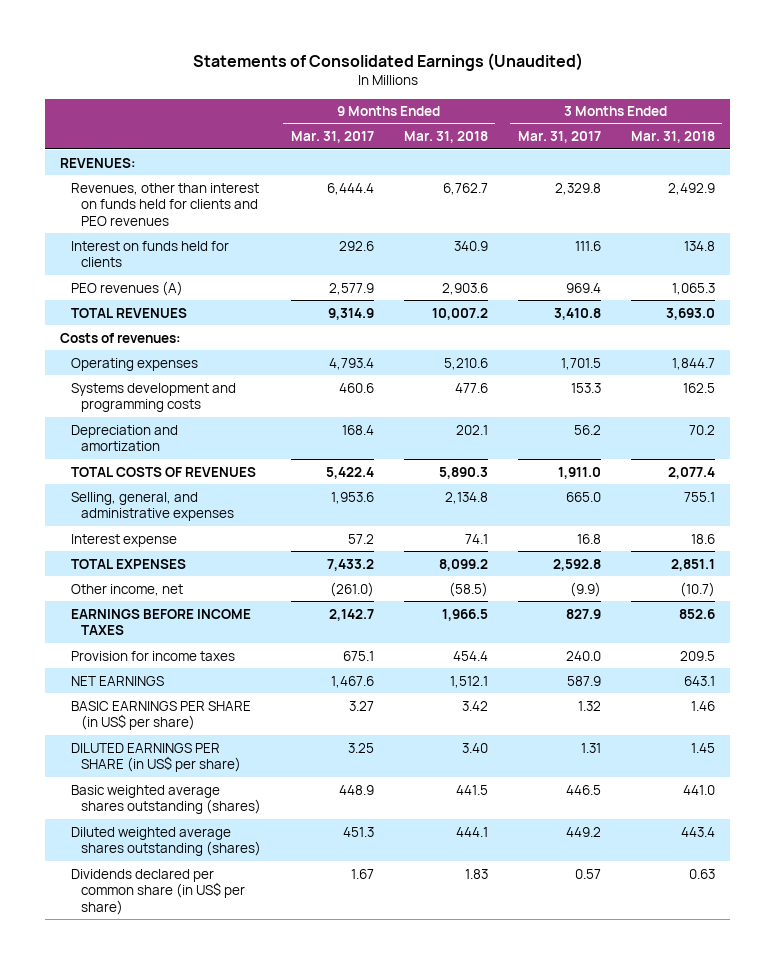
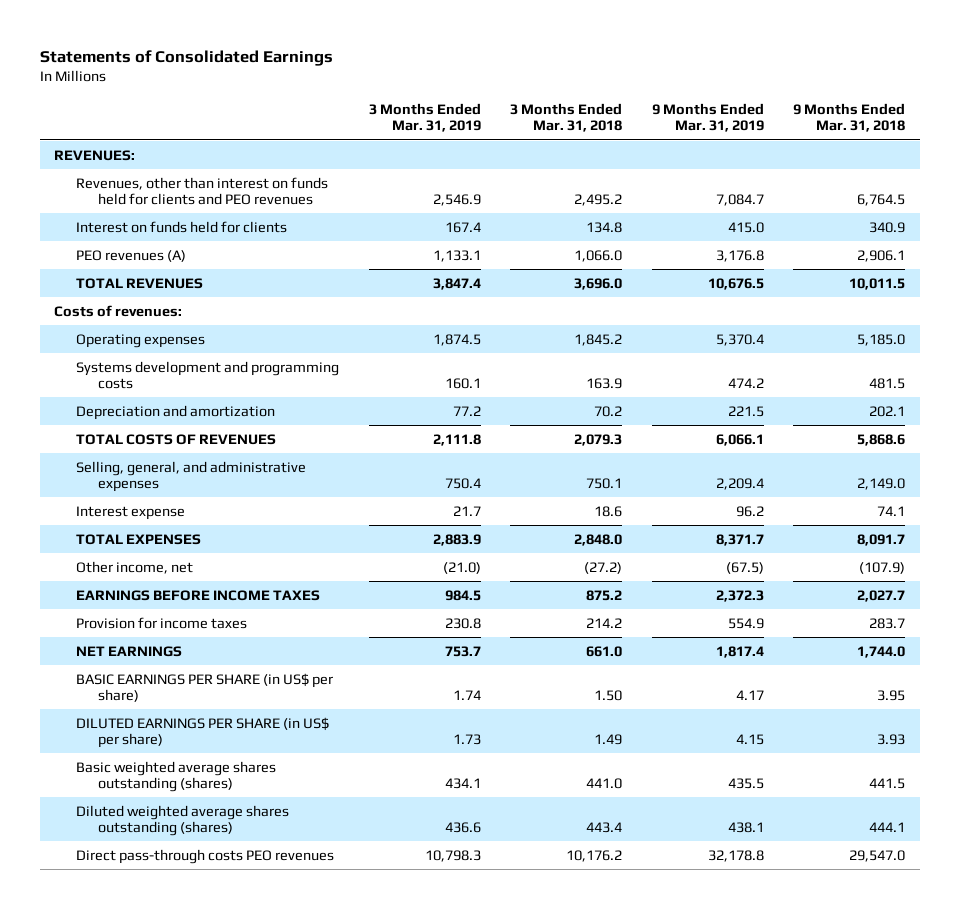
- Statements of Consolidated Earnings (Unaudited)
+ Statements of Consolidated Earnings
- | 9 Months Ended Mar. 31, 2017 | 9 Months Ended Mar. 31, 2018 | 3 Months Ended Mar. 31, 2017 | 3 Months Ended Mar. 31, 2018
+ | 3 Months Ended Mar. 31, 2019 | 3 Months Ended Mar. 31, 2018 | 9 Months Ended Mar. 31, 2019 | 9 Months Ended Mar. 31, 2018
- Revenues, other than interest on funds held for clients and PEO revenues | 6,444.4 | 6,762.7 | 2,329.8 | 2,492.9
+ Revenues, other than interest on funds held for clients and PEO revenues | 2,546.9 | 2,495.2 | 7,084.7 | 6,764.5
- PEO revenues (A) | 2,577.9 | 2,903.6 | 969.4 | 1,065.3
- TOTAL REVENUES | 9,314.9 | 10,007.2 | 3,410.8 | 3,693.0
+ PEO revenues (A) | 1,133.1 | 1,066.0 | 3,176.8 | 2,906.1
+ TOTAL REVENUES | 3,847.4 | 3,696.0 | 10,676.5 | 10,011.5
- Operating expenses | 4,793.4 | 5,210.6 | 1,701.5 | 1,844.7
- Systems development and programming costs | 460.6 | 477.6 | 153.3 | 162.5
+ Operating expenses | 1,874.5 | 1,845.2 | 5,370.4 | 5,185.0
+ Systems development and programming costs | 160.1 | 163.9 | 474.2 | 481.5
- TOTAL COSTS OF REVENUES | 5,422.4 | 5,890.3 | 1,911.0 | 2,077.4
- Selling, general, and administrative expenses | 1,953.6 | 2,134.8 | 665.0 | 755.1
+ TOTAL COSTS OF REVENUES | 2,111.8 | 2,079.3 | 6,066.1 | 5,868.6
+ Selling, general, and administrative expenses | 750.4 | 750.1 | 2,209.4 | 2,149.0
- TOTAL EXPENSES | 7,433.2 | 8,099.2 | 2,592.8 | 2,851.1
- Other income, net | (261.0) | (58.5) | (9.9) | (10.7)
- EARNINGS BEFORE INCOME TAXES | 2,142.7 | 1,966.5 | 827.9 | 852.6
- Provision for income taxes | 675.1 | 454.4 | 240.0 | 209.5
- NET EARNINGS | 1,467.6 | 1,512.1 | 587.9 | 643.1
- BASIC EARNINGS PER SHARE (in US$ per share) | 3.27 | 3.42 | 1.32 | 1.46
- DILUTED EARNINGS PER SHARE (in US$ per share) | 3.25 | 3.40 | 1.31 | 1.45
+ TOTAL EXPENSES | 2,883.9 | 2,848.0 | 8,371.7 | 8,091.7
+ Other income, net | (21.0) | (27.2) | (67.5) | (107.9)
+ EARNINGS BEFORE INCOME TAXES | 984.5 | 875.2 | 2,372.3 | 2,027.7
+ Provision for income taxes | 230.8 | 214.2 | 554.9 | 283.7
+ NET EARNINGS | 753.7 | 661.0 | 1,817.4 | 1,744.0
+ BASIC EARNINGS PER SHARE (in US$ per share) | 1.74 | 1.50 | 4.17 | 3.95
+ DILUTED EARNINGS PER SHARE (in US$ per share) | 1.73 | 1.49 | 4.15 | 3.93
- Dividends declared per common share (in US$ per share) | 1.67 | 1.83 | 0.57 | 0.63
+ Direct pass-through costs PEO revenues | 10,798.3 | 10,176.2 | 32,178.8 | 29,547.0

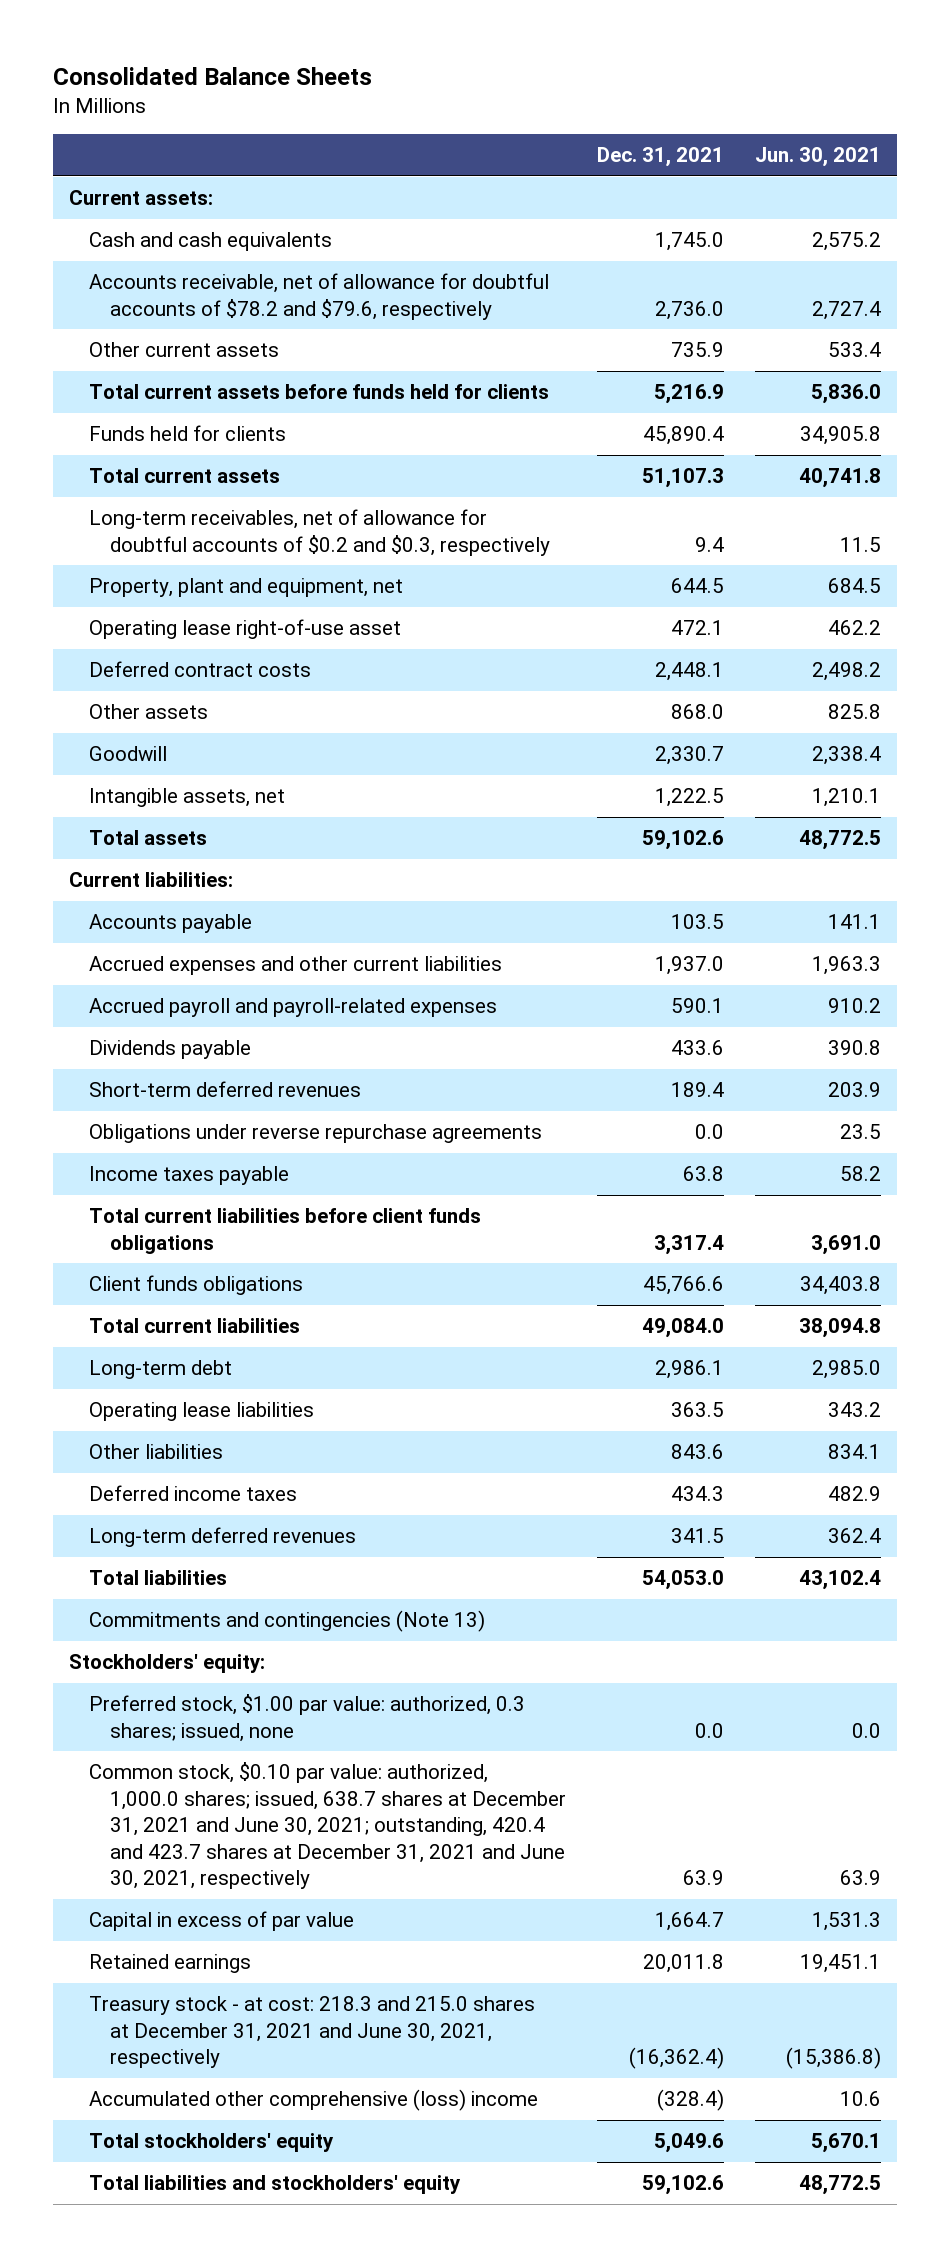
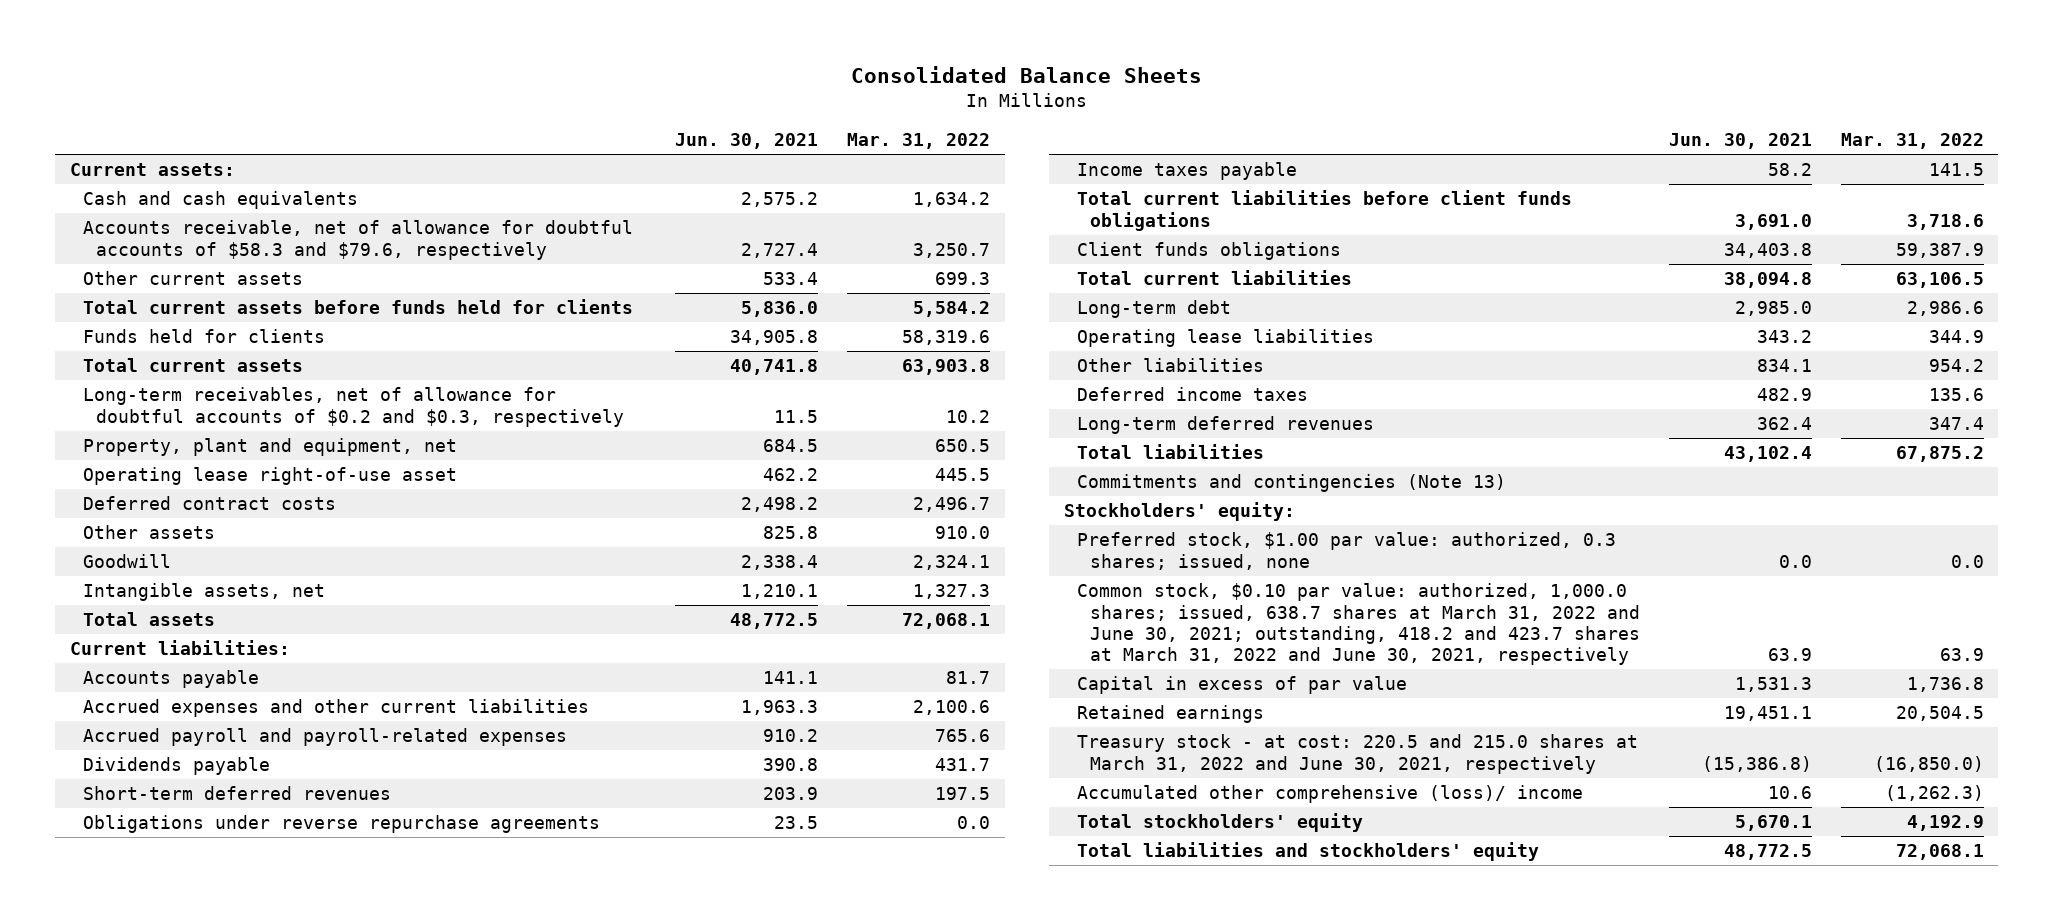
- | Dec. 31, 2021 | Jun. 30, 2021
+ | Jun. 30, 2021 | Mar. 31, 2022
- Accounts receivable, net of allowance for doubtful accounts of $78.2 and $79.6, respectively | 2,736.0 | 2,727.4
+ Accounts receivable, net of allowance for doubtful accounts of $58.3 and $79.6, respectively | 2,727.4 | 3,250.7
- Common stock, $0.10 par value: authorized, 1,000.0 shares; issued, 638.7 shares at December 31, 2021 and June 30, 2021; outstanding, 420.4 and 423.7 shares at December 31, 2021 and June 30, 2021, respectively | 63.9 | 63.9
+ Common stock, $0.10 par value: authorized, 1,000.0 shares; issued, 638.7 shares at March 31, 2022 and June 30, 2021; outstanding, 418.2 and 423.7 shares at March 31, 2022 and June 30, 2021, respectively | 63.9 | 63.9
- Treasury stock - at cost: 218.3 and 215.0 shares at December 31, 2021 and June 30, 2021, respectively | (16,362.4) | (15,386.8)
- Accumulated other comprehensive (loss) income | (328.4) | 10.6
+ Treasury stock - at cost: 220.5 and 215.0 shares at March 31, 2022 and June 30, 2021, respectively | (15,386.8) | (16,850.0)
+ Accumulated other comprehensive (loss)/ income | 10.6 | (1,262.3)

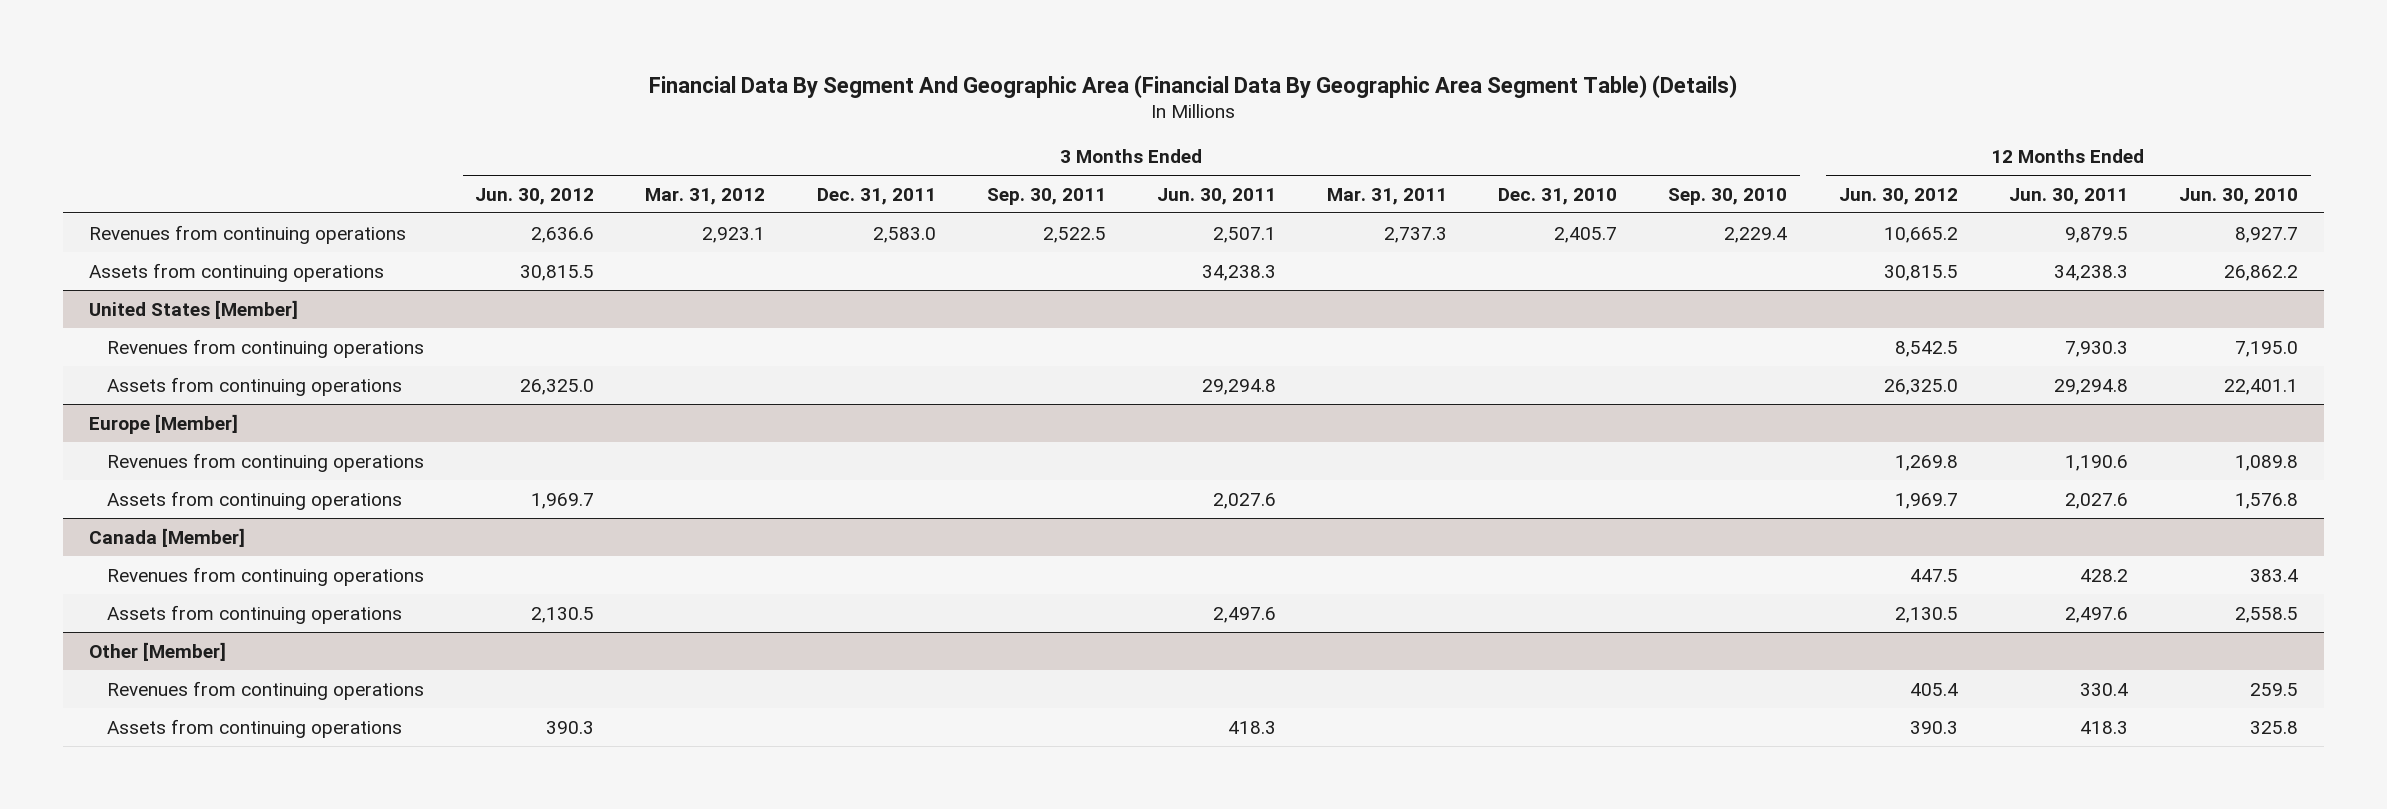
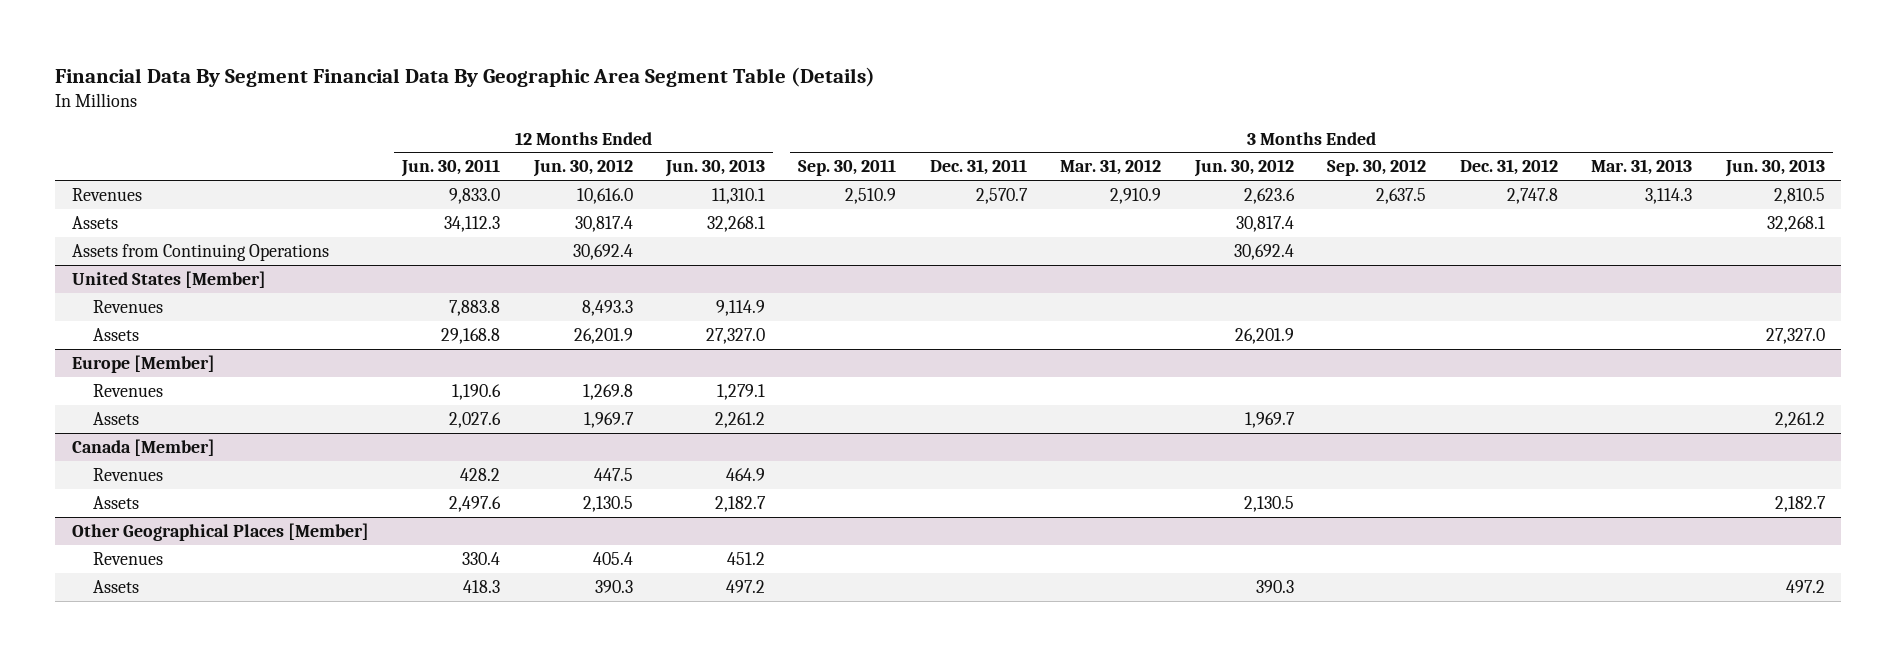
- Financial Data By Segment And Geographic Area (Financial Data By Geographic Area Segment Table) (Details)
+ Financial Data By Segment Financial Data By Geographic Area Segment Table (Details)
- | 3 Months Ended Jun. 30, 2012 | 3 Months Ended Mar. 31, 2012 | 3 Months Ended Dec. 31, 2011 | 3 Months Ended Sep. 30, 2011 | 3 Months Ended Jun. 30, 2011 | 3 Months Ended Mar. 31, 2011 | 3 Months Ended Dec. 31, 2010 | 3 Months Ended Sep. 30, 2010 | 12 Months Ended Jun. 30, 2012 | 12 Months Ended Jun. 30, 2011 | 12 Months Ended Jun. 30, 2010
+ | 12 Months Ended Jun. 30, 2011 | 12 Months Ended Jun. 30, 2012 | 12 Months Ended Jun. 30, 2013 | 3 Months Ended Sep. 30, 2011 | 3 Months Ended Dec. 31, 2011 | 3 Months Ended Mar. 31, 2012 | 3 Months Ended Jun. 30, 2012 | 3 Months Ended Sep. 30, 2012 | 3 Months Ended Dec. 31, 2012 | 3 Months Ended Mar. 31, 2013 | 3 Months Ended Jun. 30, 2013
- Revenues from continuing operations | 2,636.6 | 2,923.1 | 2,583.0 | 2,522.5 | 2,507.1 | 2,737.3 | 2,405.7 | 2,229.4 | 10,665.2 | 9,879.5 | 8,927.7
- Assets from continuing operations | 30,815.5 | | | | 34,238.3 | | | | 30,815.5 | 34,238.3 | 26,862.2
+ Revenues | 9,833.0 | 10,616.0 | 11,310.1 | 2,510.9 | 2,570.7 | 2,910.9 | 2,623.6 | 2,637.5 | 2,747.8 | 3,114.3 | 2,810.5
+ Assets | 34,112.3 | 30,817.4 | 32,268.1 | | | | 30,817.4 | | | | 32,268.1
+ Assets from Continuing Operations | | 30,692.4 | | | | | 30,692.4 | | | |
@ United States [Member]
- Revenues from continuing operations | | | | | | | | | 8,542.5 | 7,930.3 | 7,195.0
- Assets from continuing operations | 26,325.0 | | | | 29,294.8 | | | | 26,325.0 | 29,294.8 | 22,401.1
+ Revenues | 7,883.8 | 8,493.3 | 9,114.9 | | | | | | | |
+ Assets | 29,168.8 | 26,201.9 | 27,327.0 | | | | 26,201.9 | | | | 27,327.0
@ Europe [Member]
- Revenues from continuing operations | | | | | | | | | 1,269.8 | 1,190.6 | 1,089.8
- Assets from continuing operations | 1,969.7 | | | | 2,027.6 | | | | 1,969.7 | 2,027.6 | 1,576.8
+ Revenues | 1,190.6 | 1,269.8 | 1,279.1 | | | | | | | |
+ Assets | 2,027.6 | 1,969.7 | 2,261.2 | | | | 1,969.7 | | | | 2,261.2
@ Canada [Member]
- Revenues from continuing operations | | | | | | | | | 447.5 | 428.2 | 383.4
- Assets from continuing operations | 2,130.5 | | | | 2,497.6 | | | | 2,130.5 | 2,497.6 | 2,558.5
- Other [Member]
- Revenues from continuing operations | | | | | | | | | 405.4 | 330.4 | 259.5
- Assets from continuing operations | 390.3 | | | | 418.3 | | | | 390.3 | 418.3 | 325.8
@ Canada [Member]
+ Revenues | 428.2 | 447.5 | 464.9 | | | | | | | |
+ Assets | 2,497.6 | 2,130.5 | 2,182.7 | | | | 2,130.5 | | | | 2,182.7
+ Other Geographical Places [Member]
+ Revenues | 330.4 | 405.4 | 451.2 | | | | | | | |
+ Assets | 418.3 | 390.3 | 497.2 | | | | 390.3 | | | | 497.2

